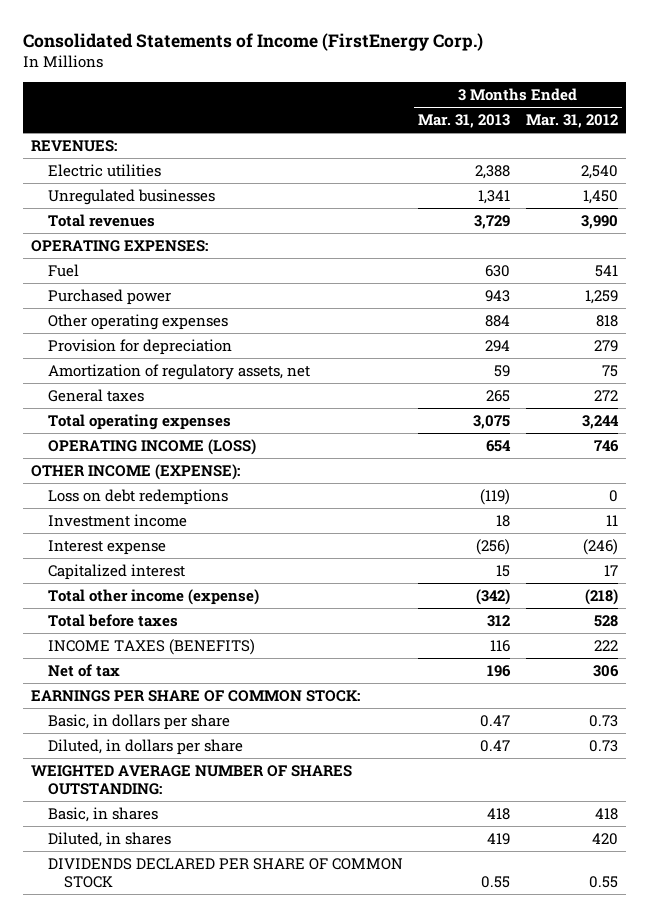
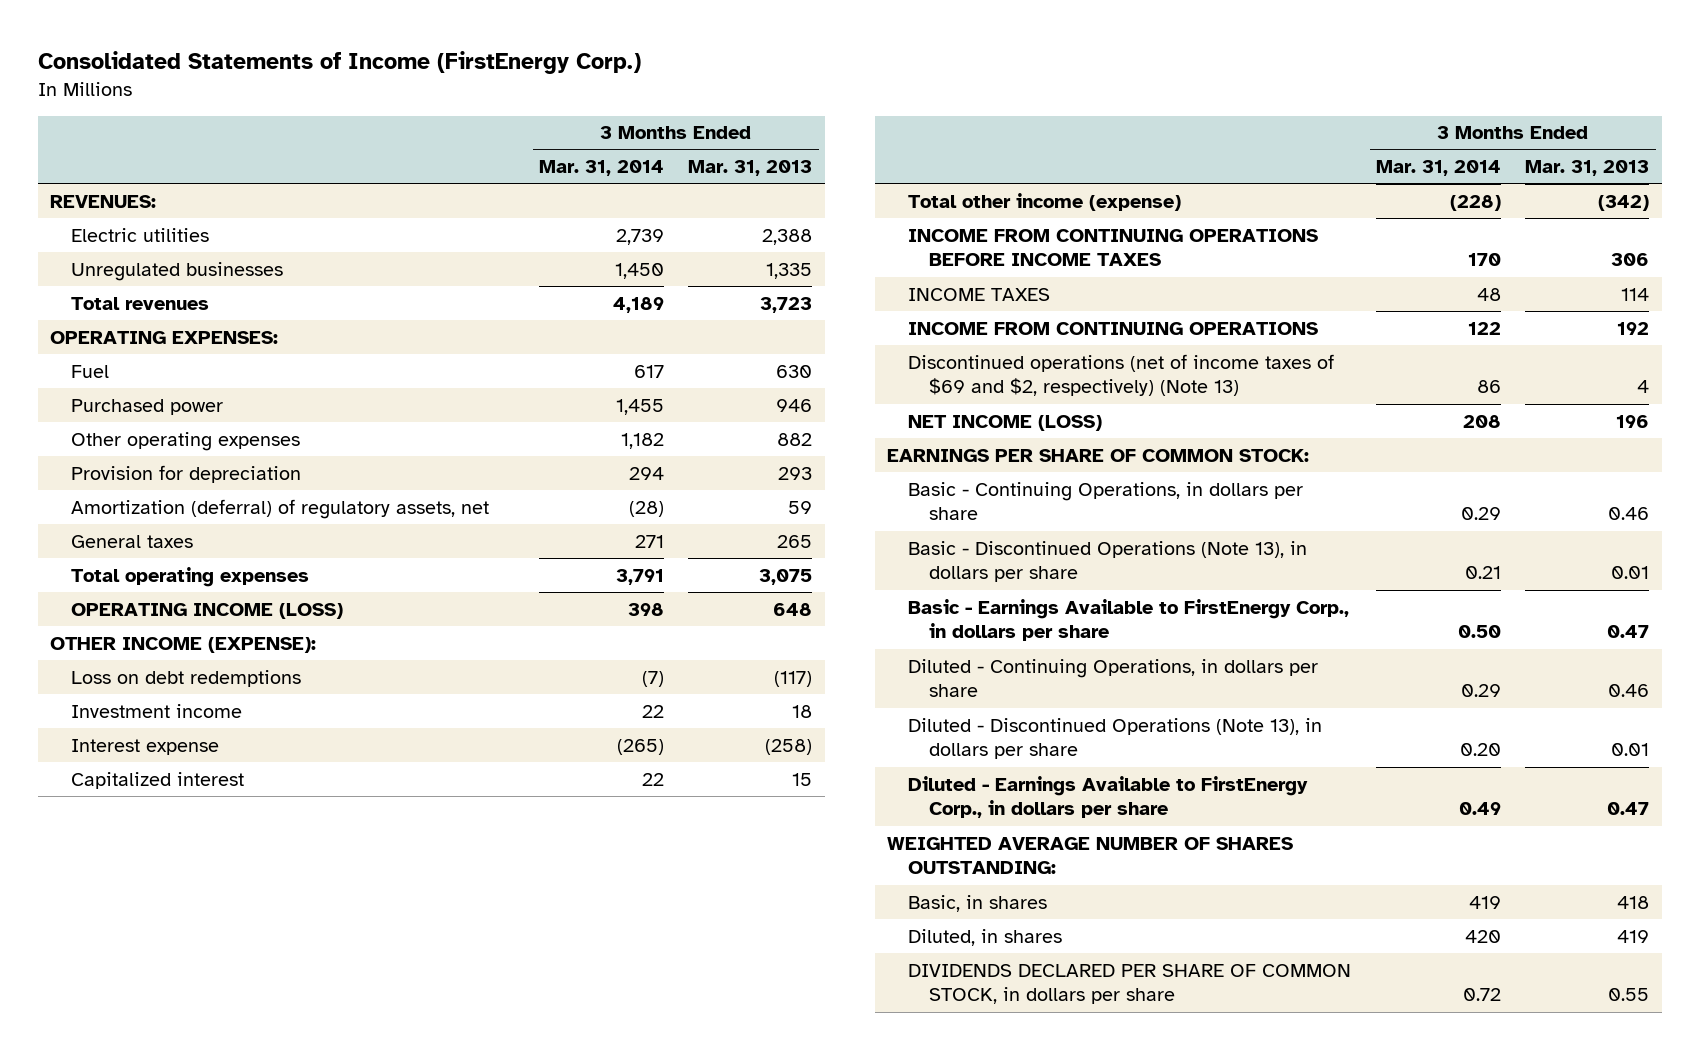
- | 3 Months Ended Mar. 31, 2013 | 3 Months Ended Mar. 31, 2012
+ | 3 Months Ended Mar. 31, 2014 | 3 Months Ended Mar. 31, 2013
- Unregulated businesses | 1,341 | 1,450
- Total revenues | 3,729 | 3,990
+ Unregulated businesses | 1,450 | 1,335
+ Total revenues | 4,189 | 3,723
- Purchased power | 943 | 1,259
- Other operating expenses | 884 | 818
- Provision for depreciation | 294 | 279
- Amortization of regulatory assets, net | 59 | 75
+ Purchased power | 1,455 | 946
+ Other operating expenses | 1,182 | 882
+ Provision for depreciation | 294 | 293
+ Amortization (deferral) of regulatory assets, net | (28) | 59
- OPERATING INCOME (LOSS) | 654 | 746
+ OPERATING INCOME (LOSS) | 398 | 648
- Loss on debt redemptions | (119) | 0
+ Loss on debt redemptions | (7) | (117)
- Interest expense | (256) | (246)
+ Interest expense | (265) | (258)
- Total before taxes | 312 | 528
- INCOME TAXES (BENEFITS) | 116 | 222
- Net of tax | 196 | 306
+ INCOME FROM CONTINUING OPERATIONS BEFORE INCOME TAXES | 170 | 306
+ INCOME TAXES | 48 | 114
+ INCOME FROM CONTINUING OPERATIONS | 122 | 192
+ Discontinued operations (net of income taxes of $69 and $2, respectively) (Note 13) | 86 | 4
+ NET INCOME (LOSS) | 208 | 196
- Basic, in dollars per share | 0.47 | 0.73
- Diluted, in dollars per share | 0.47 | 0.73
+ Basic - Continuing Operations, in dollars per share | 0.29 | 0.46
+ Basic - Discontinued Operations (Note 13), in dollars per share | 0.21 | 0.01
+ Basic - Earnings Available to FirstEnergy Corp., in dollars per share | 0.50 | 0.47
+ Diluted - Continuing Operations, in dollars per share | 0.29 | 0.46
+ Diluted - Discontinued Operations (Note 13), in dollars per share | 0.20 | 0.01
+ Diluted - Earnings Available to FirstEnergy Corp., in dollars per share | 0.49 | 0.47
- DIVIDENDS DECLARED PER SHARE OF COMMON STOCK | 0.55 | 0.55
+ DIVIDENDS DECLARED PER SHARE OF COMMON STOCK, in dollars per share | 0.72 | 0.55

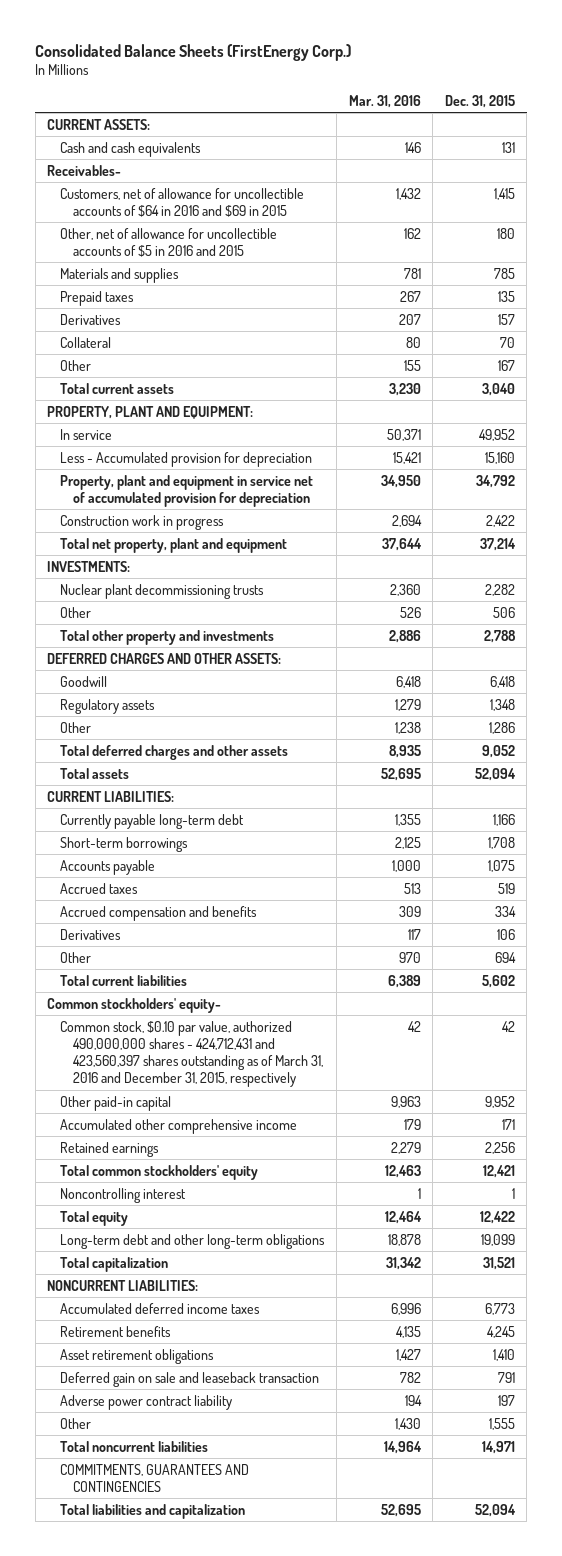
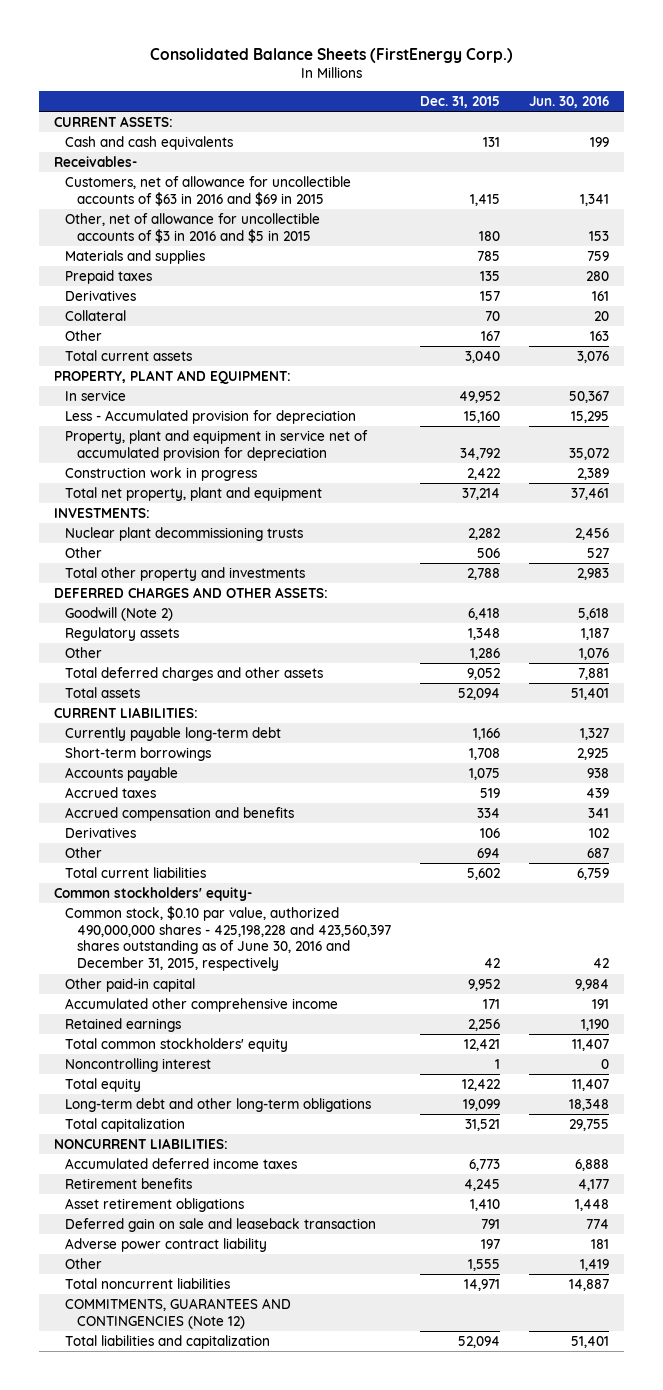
- | Mar. 31, 2016 | Dec. 31, 2015
+ | Dec. 31, 2015 | Jun. 30, 2016
- Customers, net of allowance for uncollectible accounts of $64 in 2016 and $69 in 2015 | 1,432 | 1,415
- Other, net of allowance for uncollectible accounts of $5 in 2016 and 2015 | 162 | 180
+ Customers, net of allowance for uncollectible accounts of $63 in 2016 and $69 in 2015 | 1,415 | 1,341
+ Other, net of allowance for uncollectible accounts of $3 in 2016 and $5 in 2015 | 180 | 153
- Goodwill | 6,418 | 6,418
+ Goodwill (Note 2) | 6,418 | 5,618
- Common stock, $0.10 par value, authorized 490,000,000 shares - 424,712,431 and 423,560,397 shares outstanding as of March 31, 2016 and December 31, 2015, respectively | 42 | 42
+ Common stock, $0.10 par value, authorized 490,000,000 shares - 425,198,228 and 423,560,397 shares outstanding as of June 30, 2016 and December 31, 2015, respectively | 42 | 42
- COMMITMENTS, GUARANTEES AND CONTINGENCIES
+ COMMITMENTS, GUARANTEES AND CONTINGENCIES (Note 12)

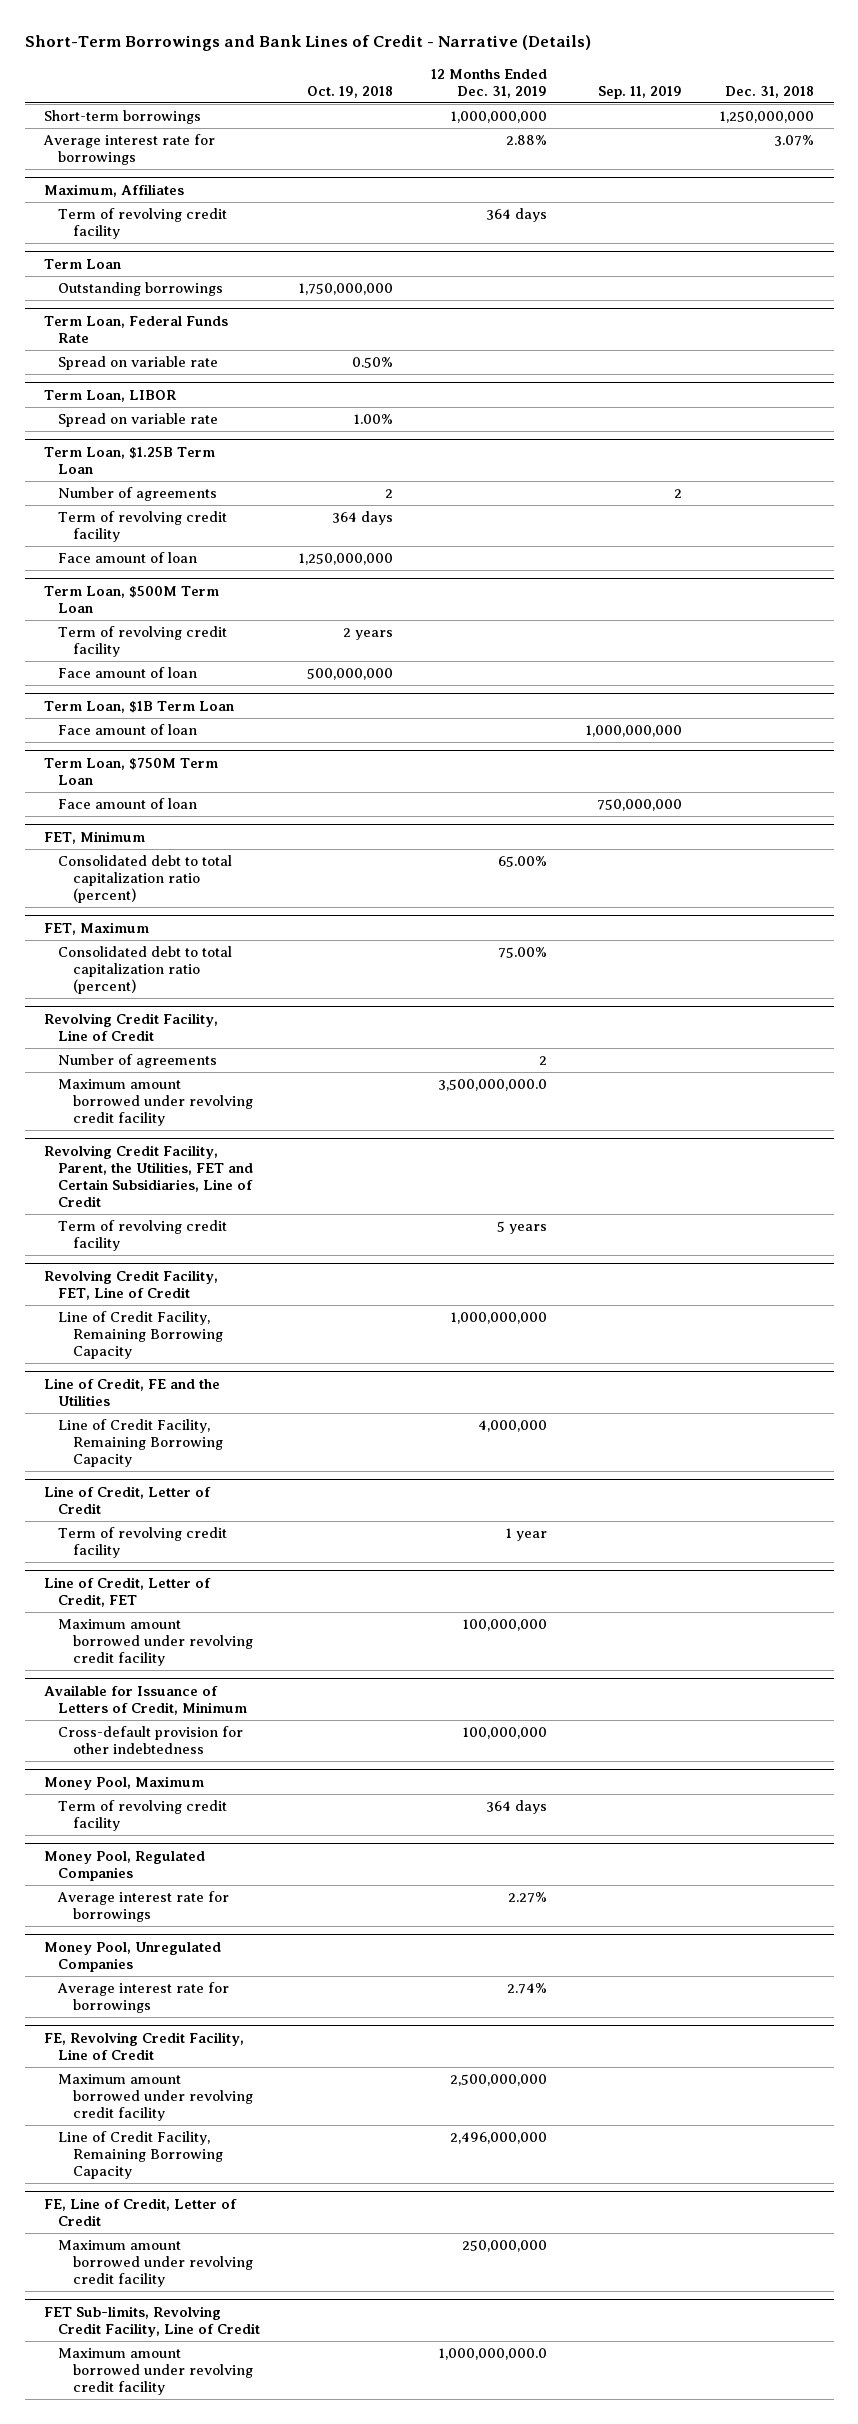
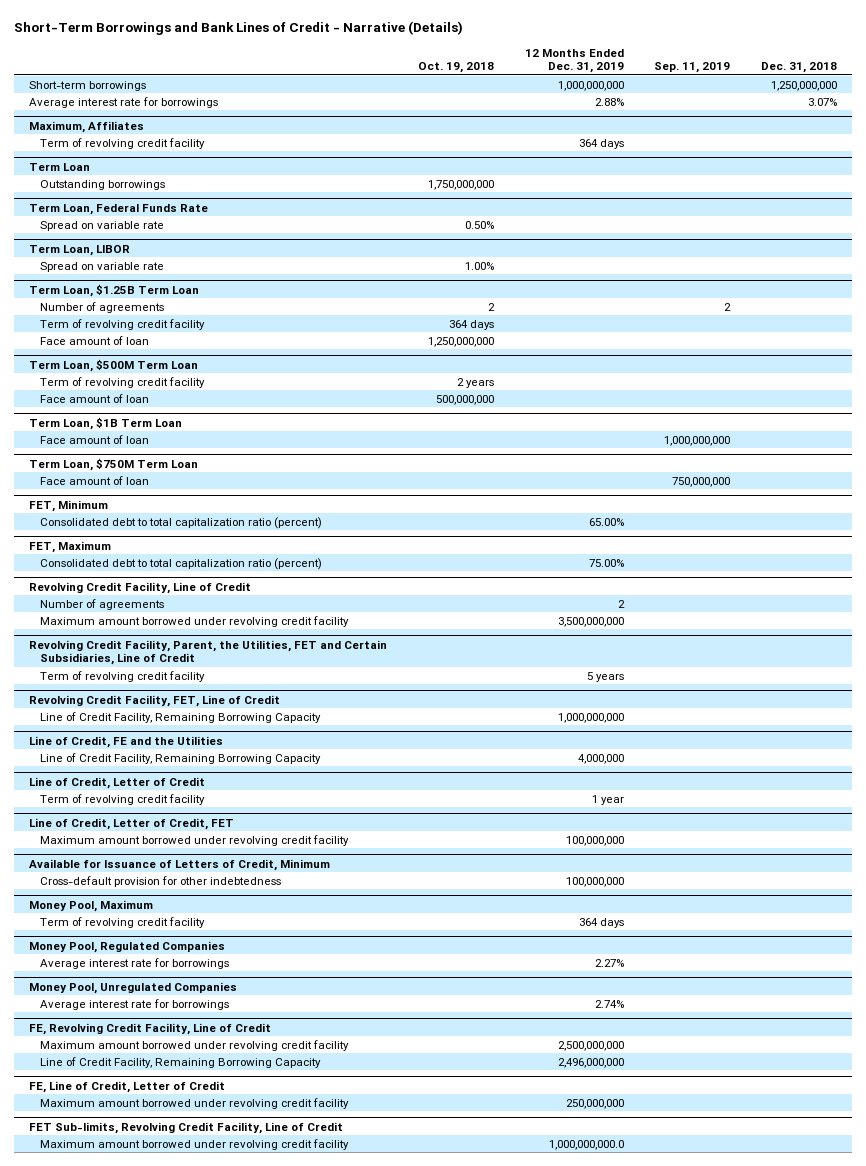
@ Revolving Credit Facility, Line of Credit
- Maximum amount borrowed under revolving credit facility | | 3,500,000,000.0 | |
+ Maximum amount borrowed under revolving credit facility | | 3,500,000,000 | |

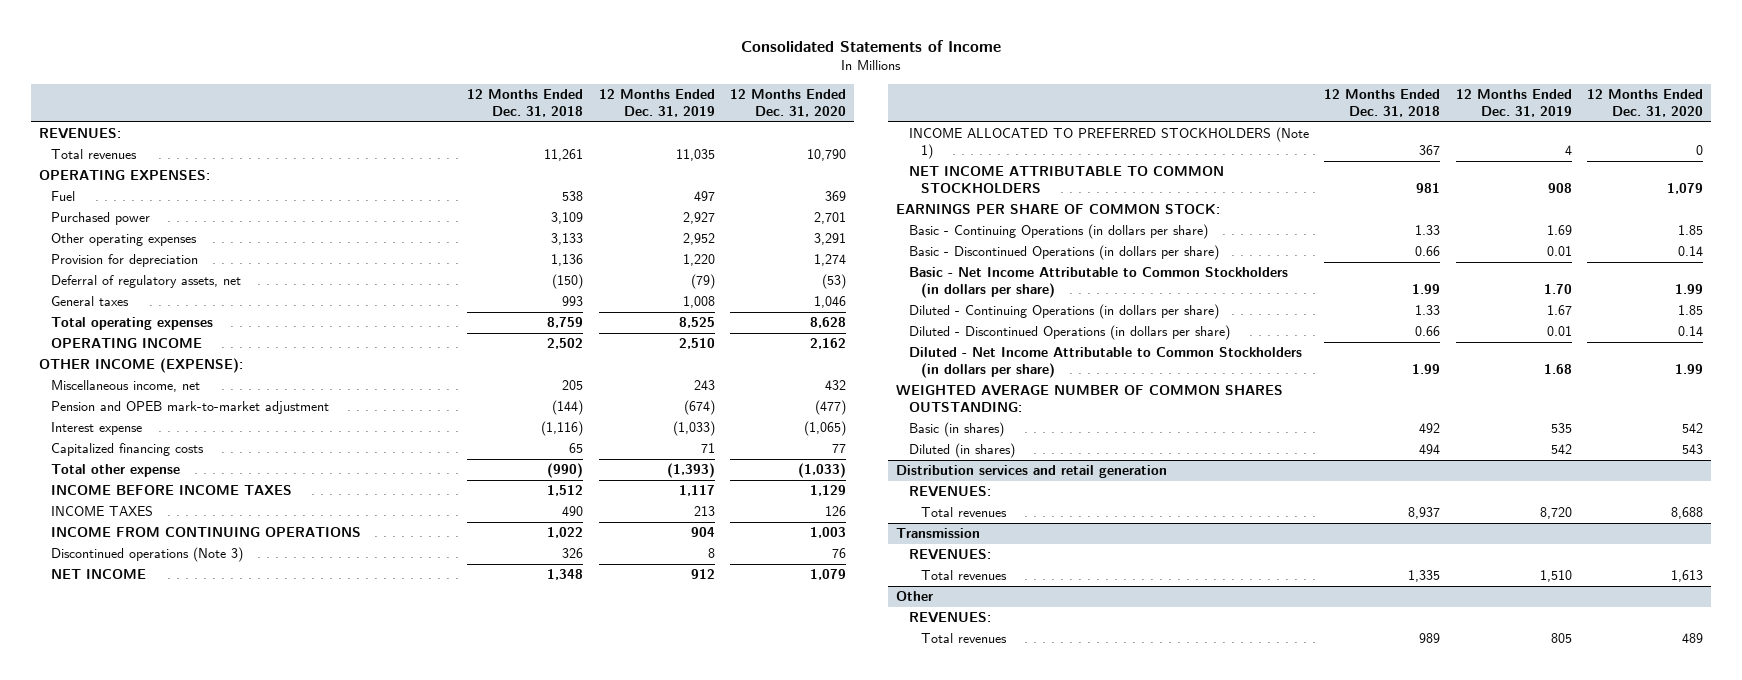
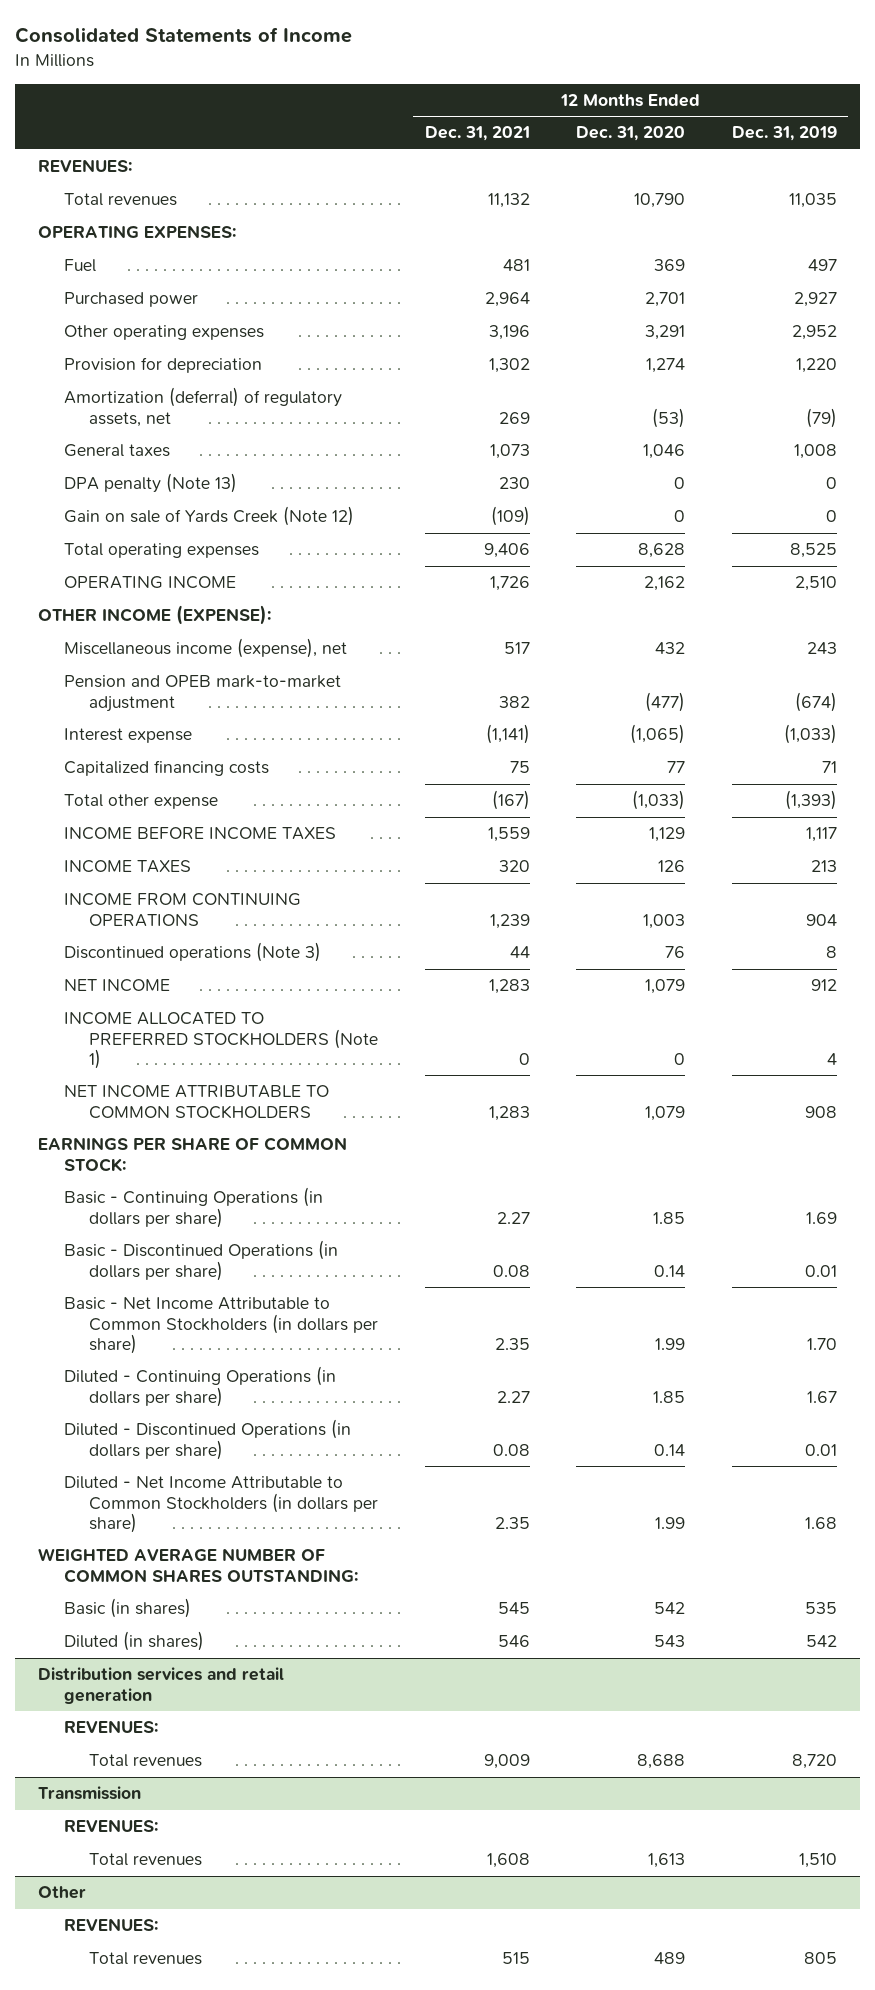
- | 12 Months Ended Dec. 31, 2018 | 12 Months Ended Dec. 31, 2019 | 12 Months Ended Dec. 31, 2020
+ | 12 Months Ended Dec. 31, 2021 | 12 Months Ended Dec. 31, 2020 | 12 Months Ended Dec. 31, 2019
- Deferral of regulatory assets, net | (150) | (79) | (53)
+ Amortization (deferral) of regulatory assets, net | 269 | (53) | (79)
+ DPA penalty (Note 13) | 230 | 0 | 0
+ Gain on sale of Yards Creek (Note 12) | (109) | 0 | 0
- Miscellaneous income, net | 205 | 243 | 432
+ Miscellaneous income (expense), net | 517 | 432 | 243

